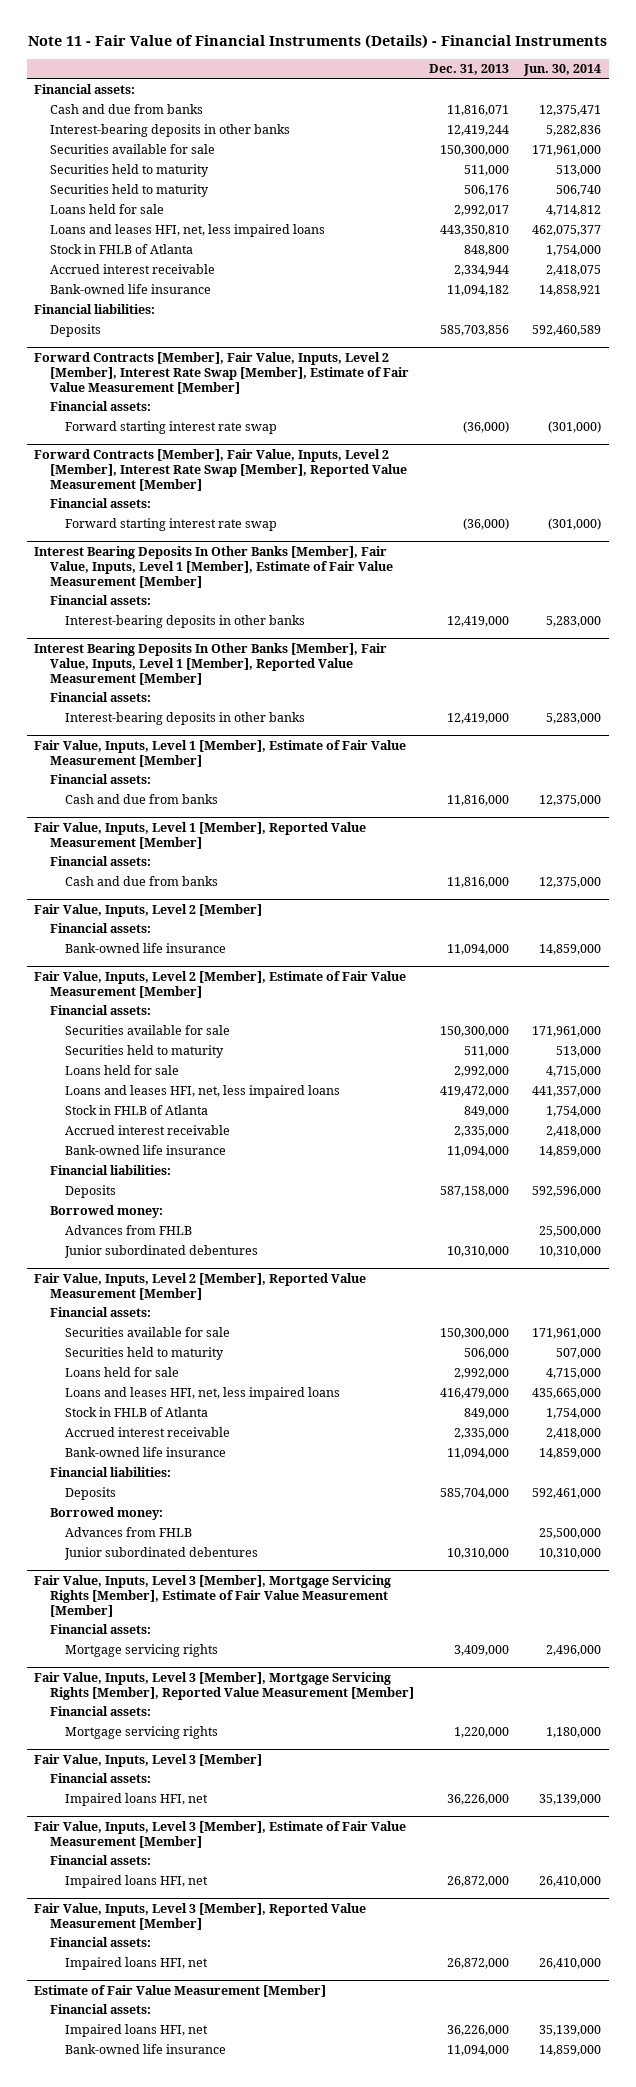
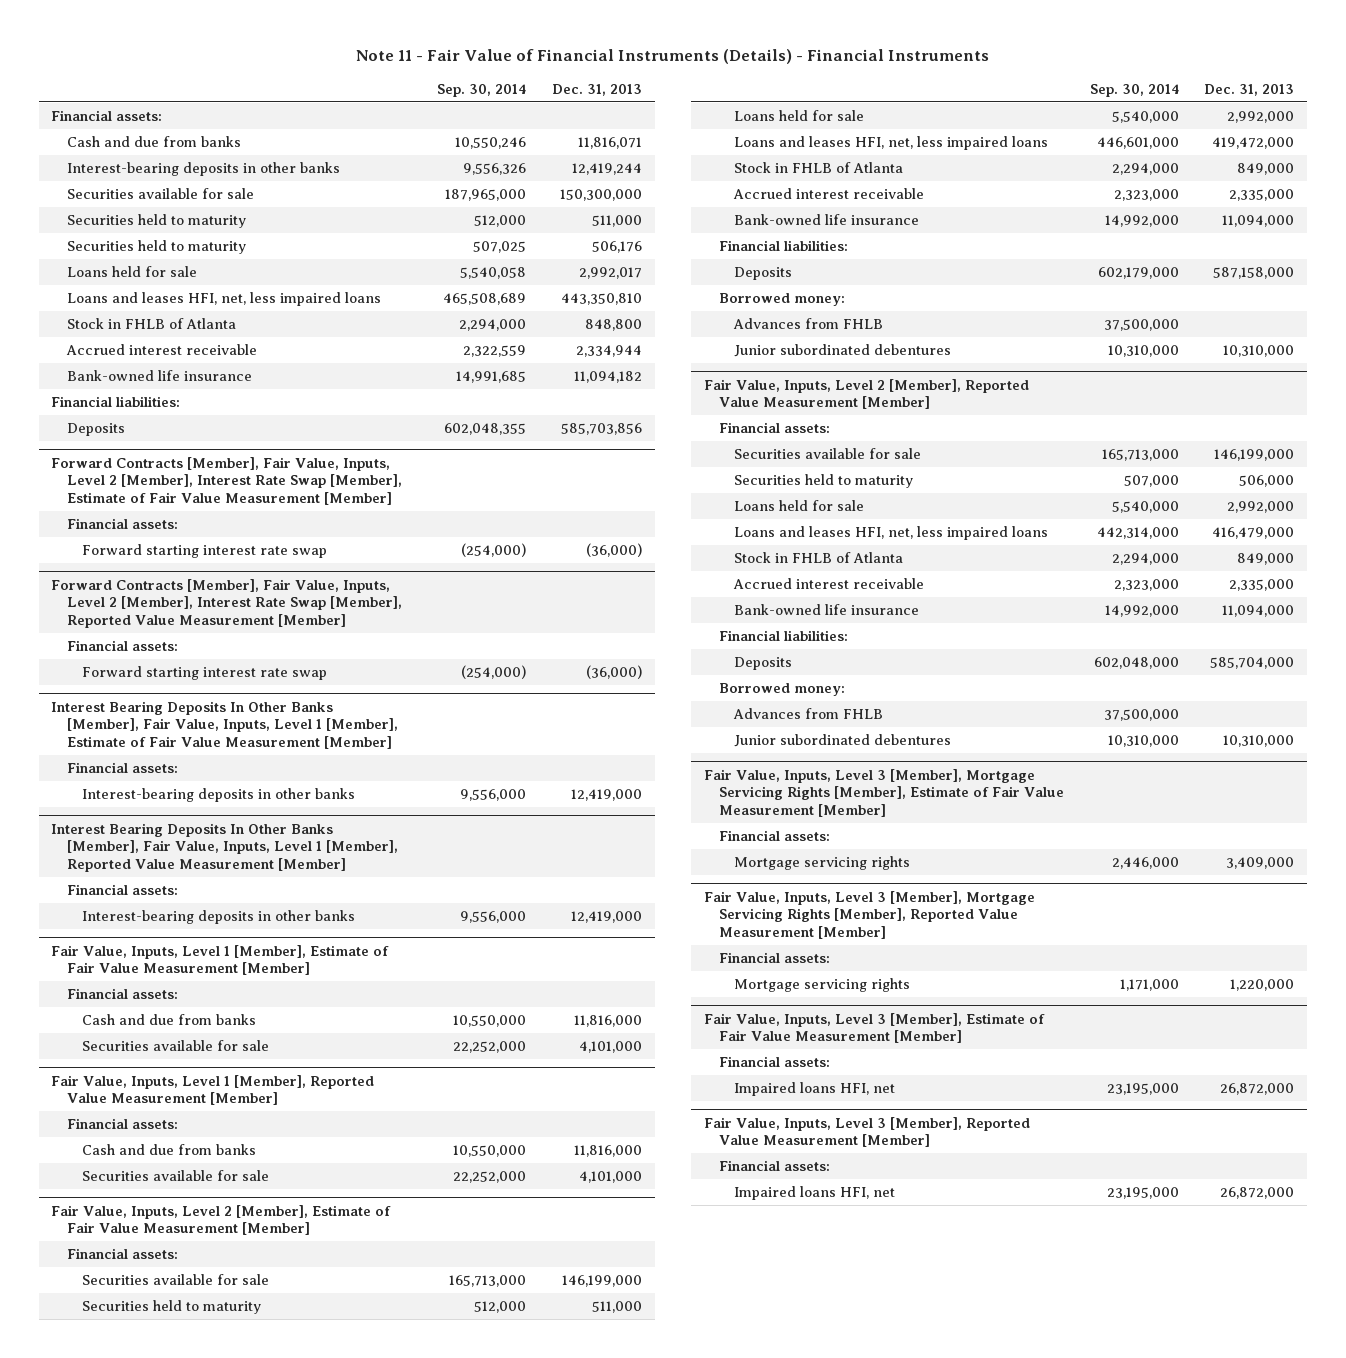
- | Dec. 31, 2013 | Jun. 30, 2014
+ | Sep. 30, 2014 | Dec. 31, 2013
@ Fair Value, Inputs, Level 1 [Member], Estimate of Fair Value Measurement [Member]
+ Securities available for sale | 22,252,000 | 4,101,000
- Fair Value, Inputs, Level 2 [Member]
- Financial assets:
- Bank-owned life insurance | 11,094,000 | 14,859,000
@ Fair Value, Inputs, Level 1 [Member], Reported Value Measurement [Member]
+ Securities available for sale | 22,252,000 | 4,101,000
@ Fair Value, Inputs, Level 2 [Member], Estimate of Fair Value Measurement [Member]
- Securities available for sale | 150,300,000 | 171,961,000
+ Securities available for sale | 165,713,000 | 146,199,000
@ Fair Value, Inputs, Level 2 [Member], Reported Value Measurement [Member]
- Securities available for sale | 150,300,000 | 171,961,000
+ Securities available for sale | 165,713,000 | 146,199,000
- Fair Value, Inputs, Level 3 [Member]
- Financial assets:
- Impaired loans HFI, net | 36,226,000 | 35,139,000
- Estimate of Fair Value Measurement [Member]
- Financial assets:
- Impaired loans HFI, net | 36,226,000 | 35,139,000
- Bank-owned life insurance | 11,094,000 | 14,859,000

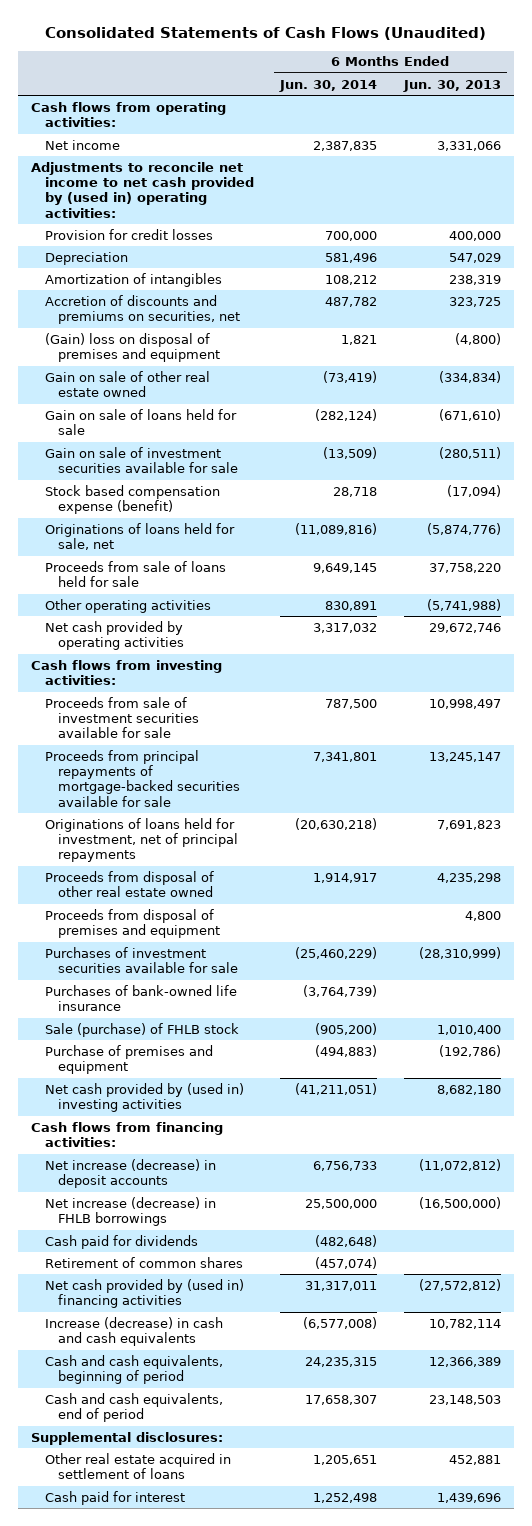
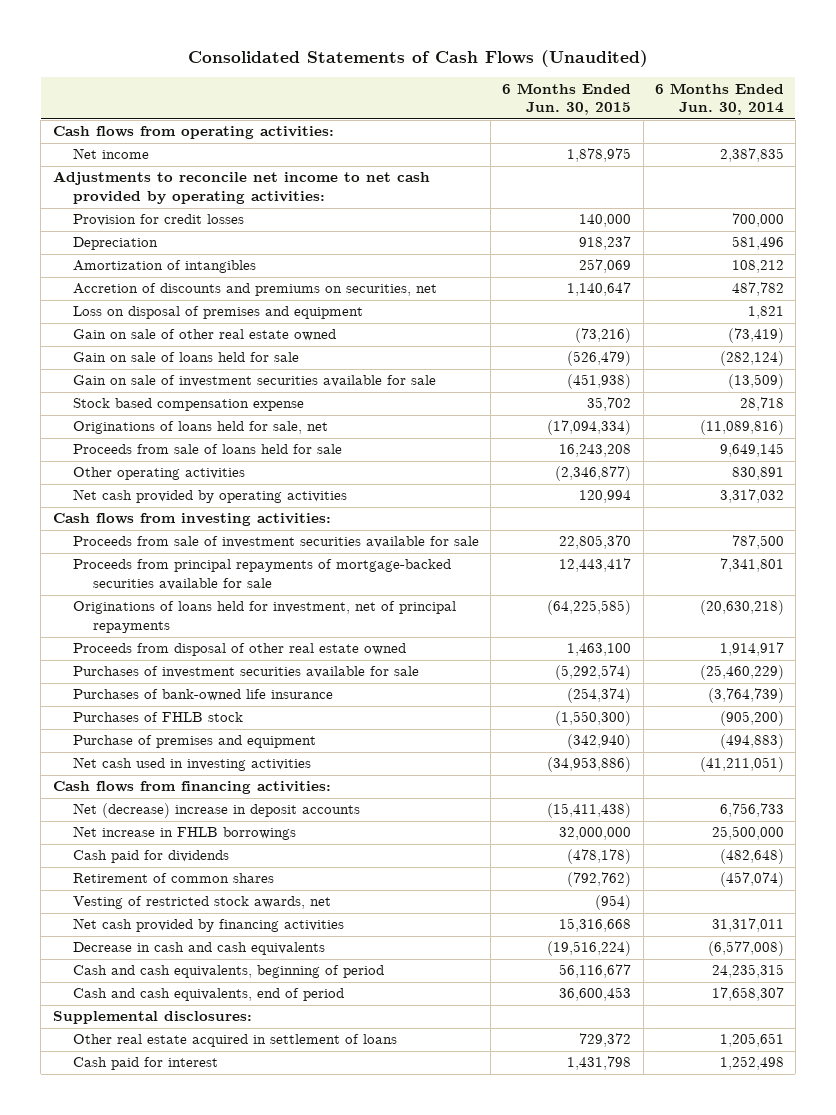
- | 6 Months Ended Jun. 30, 2014 | 6 Months Ended Jun. 30, 2013
+ | 6 Months Ended Jun. 30, 2015 | 6 Months Ended Jun. 30, 2014
- Adjustments to reconcile net income to net cash provided by (used in) operating activities:
+ Adjustments to reconcile net income to net cash provided by operating activities:
- (Gain) loss on disposal of premises and equipment | 1,821 | (4,800)
+ Loss on disposal of premises and equipment | | 1,821
- Stock based compensation expense (benefit) | 28,718 | (17,094)
+ Stock based compensation expense | 35,702 | 28,718
- Proceeds from disposal of premises and equipment | | 4,800
- Sale (purchase) of FHLB stock | (905,200) | 1,010,400
+ Purchases of FHLB stock | (1,550,300) | (905,200)
- Net cash provided by (used in) investing activities | (41,211,051) | 8,682,180
+ Net cash used in investing activities | (34,953,886) | (41,211,051)
- Net increase (decrease) in deposit accounts | 6,756,733 | (11,072,812)
- Net increase (decrease) in FHLB borrowings | 25,500,000 | (16,500,000)
+ Net (decrease) increase in deposit accounts | (15,411,438) | 6,756,733
+ Net increase in FHLB borrowings | 32,000,000 | 25,500,000
- Net cash provided by (used in) financing activities | 31,317,011 | (27,572,812)
- Increase (decrease) in cash and cash equivalents | (6,577,008) | 10,782,114
+ Vesting of restricted stock awards, net | (954) |
+ Net cash provided by financing activities | 15,316,668 | 31,317,011
+ Decrease in cash and cash equivalents | (19,516,224) | (6,577,008)

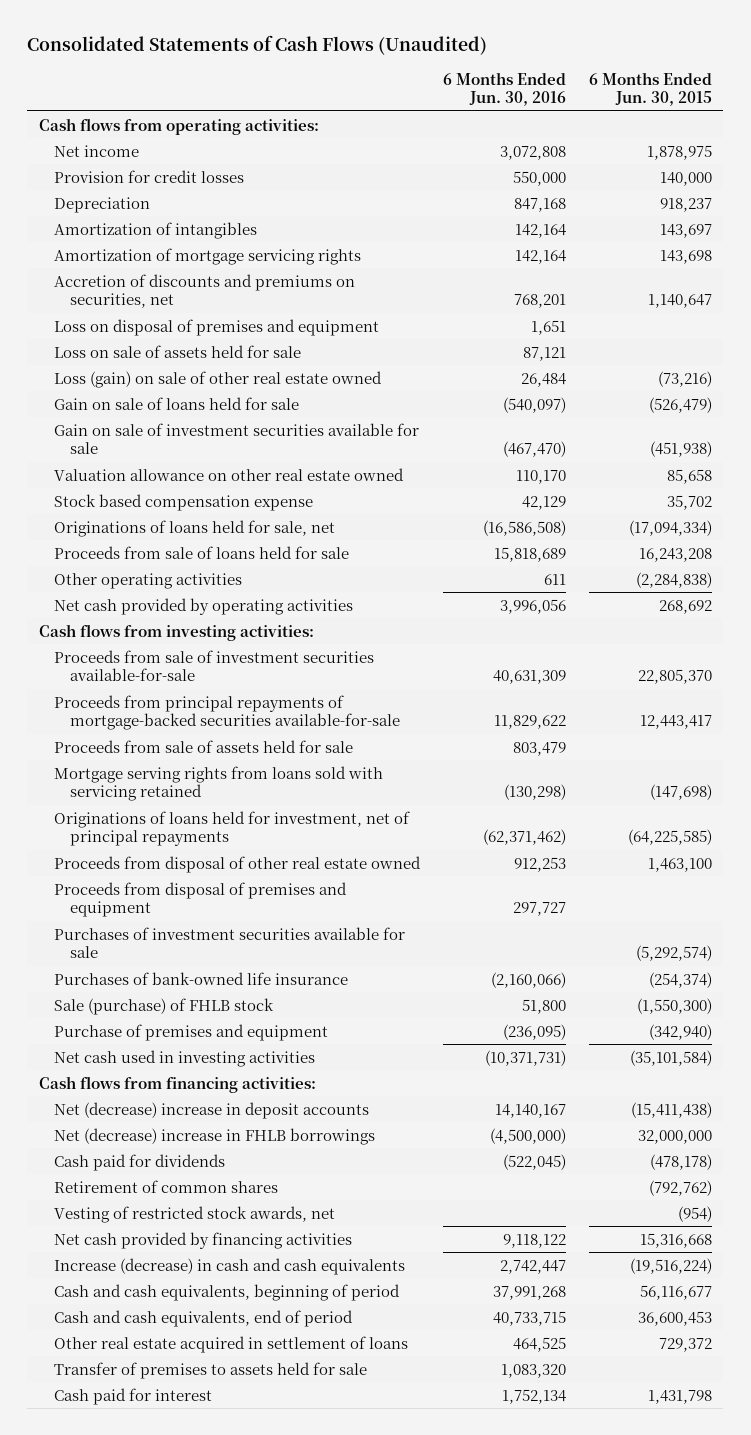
- | 6 Months Ended Jun. 30, 2015 | 6 Months Ended Jun. 30, 2014
+ | 6 Months Ended Jun. 30, 2016 | 6 Months Ended Jun. 30, 2015
- Adjustments to reconcile net income to net cash provided by operating activities:
- Amortization of intangibles | 257,069 | 108,212
+ Amortization of intangibles | 142,164 | 143,697
+ Amortization of mortgage servicing rights | 142,164 | 143,698
- Gain on sale of other real estate owned | (73,216) | (73,419)
+ Loss on sale of assets held for sale | 87,121 |
+ Loss (gain) on sale of other real estate owned | 26,484 | (73,216)
+ Valuation allowance on other real estate owned | 110,170 | 85,658
- Other operating activities | (2,346,877) | 830,891
- Net cash provided by operating activities | 120,994 | 3,317,032
+ Other operating activities | 611 | (2,284,838)
+ Net cash provided by operating activities | 3,996,056 | 268,692
- Proceeds from sale of investment securities available for sale | 22,805,370 | 787,500
- Proceeds from principal repayments of mortgage-backed securities available for sale | 12,443,417 | 7,341,801
+ Proceeds from sale of investment securities available-for-sale | 40,631,309 | 22,805,370
+ Proceeds from principal repayments of mortgage-backed securities available-for-sale | 11,829,622 | 12,443,417
+ Proceeds from sale of assets held for sale | 803,479 |
+ Mortgage serving rights from loans sold with servicing retained | (130,298) | (147,698)
+ Proceeds from disposal of premises and equipment | 297,727 |
- Purchases of FHLB stock | (1,550,300) | (905,200)
+ Sale (purchase) of FHLB stock | 51,800 | (1,550,300)
- Net cash used in investing activities | (34,953,886) | (41,211,051)
+ Net cash used in investing activities | (10,371,731) | (35,101,584)
- Net increase in FHLB borrowings | 32,000,000 | 25,500,000
+ Net (decrease) increase in FHLB borrowings | (4,500,000) | 32,000,000
- Decrease in cash and cash equivalents | (19,516,224) | (6,577,008)
+ Increase (decrease) in cash and cash equivalents | 2,742,447 | (19,516,224)
- Supplemental disclosures:
+ Transfer of premises to assets held for sale | 1,083,320 |

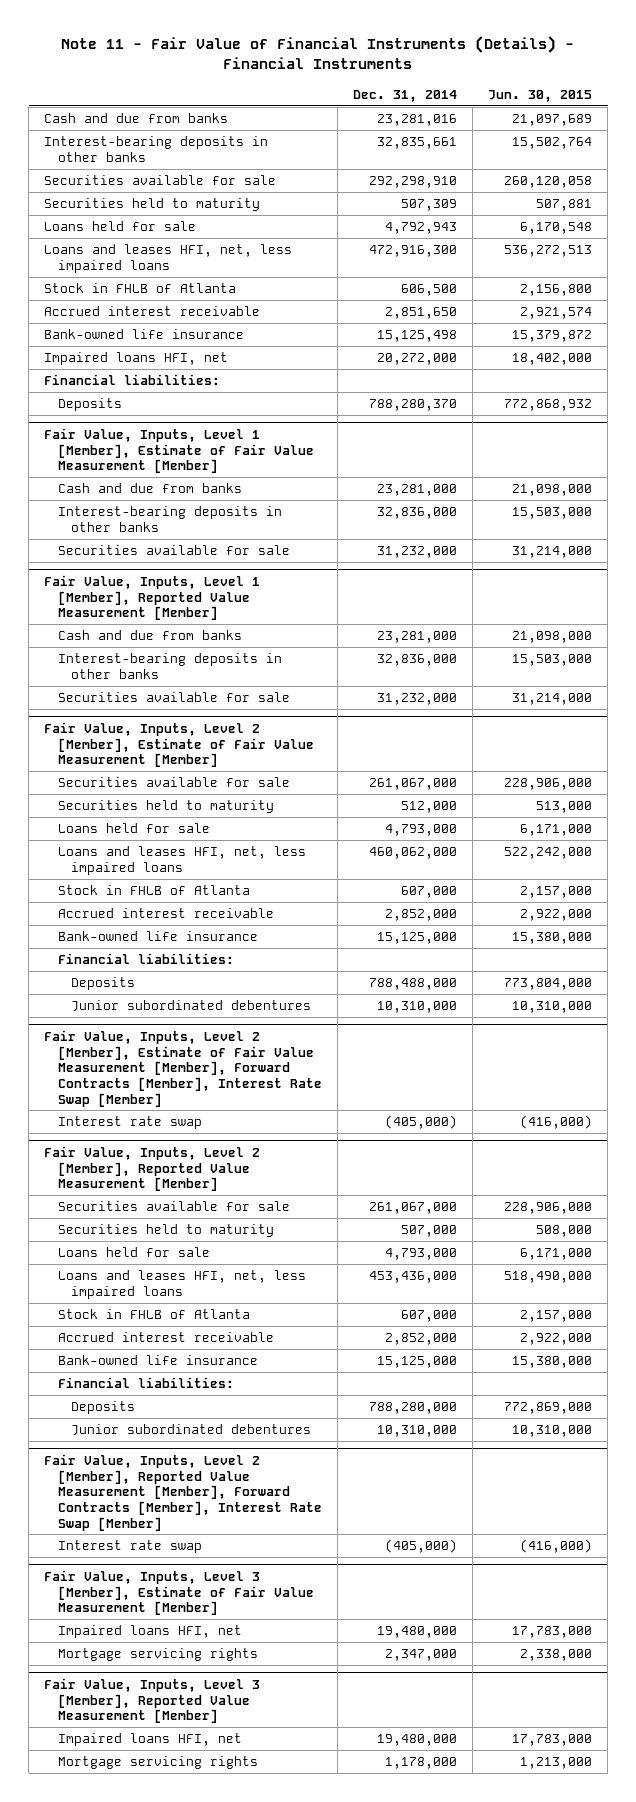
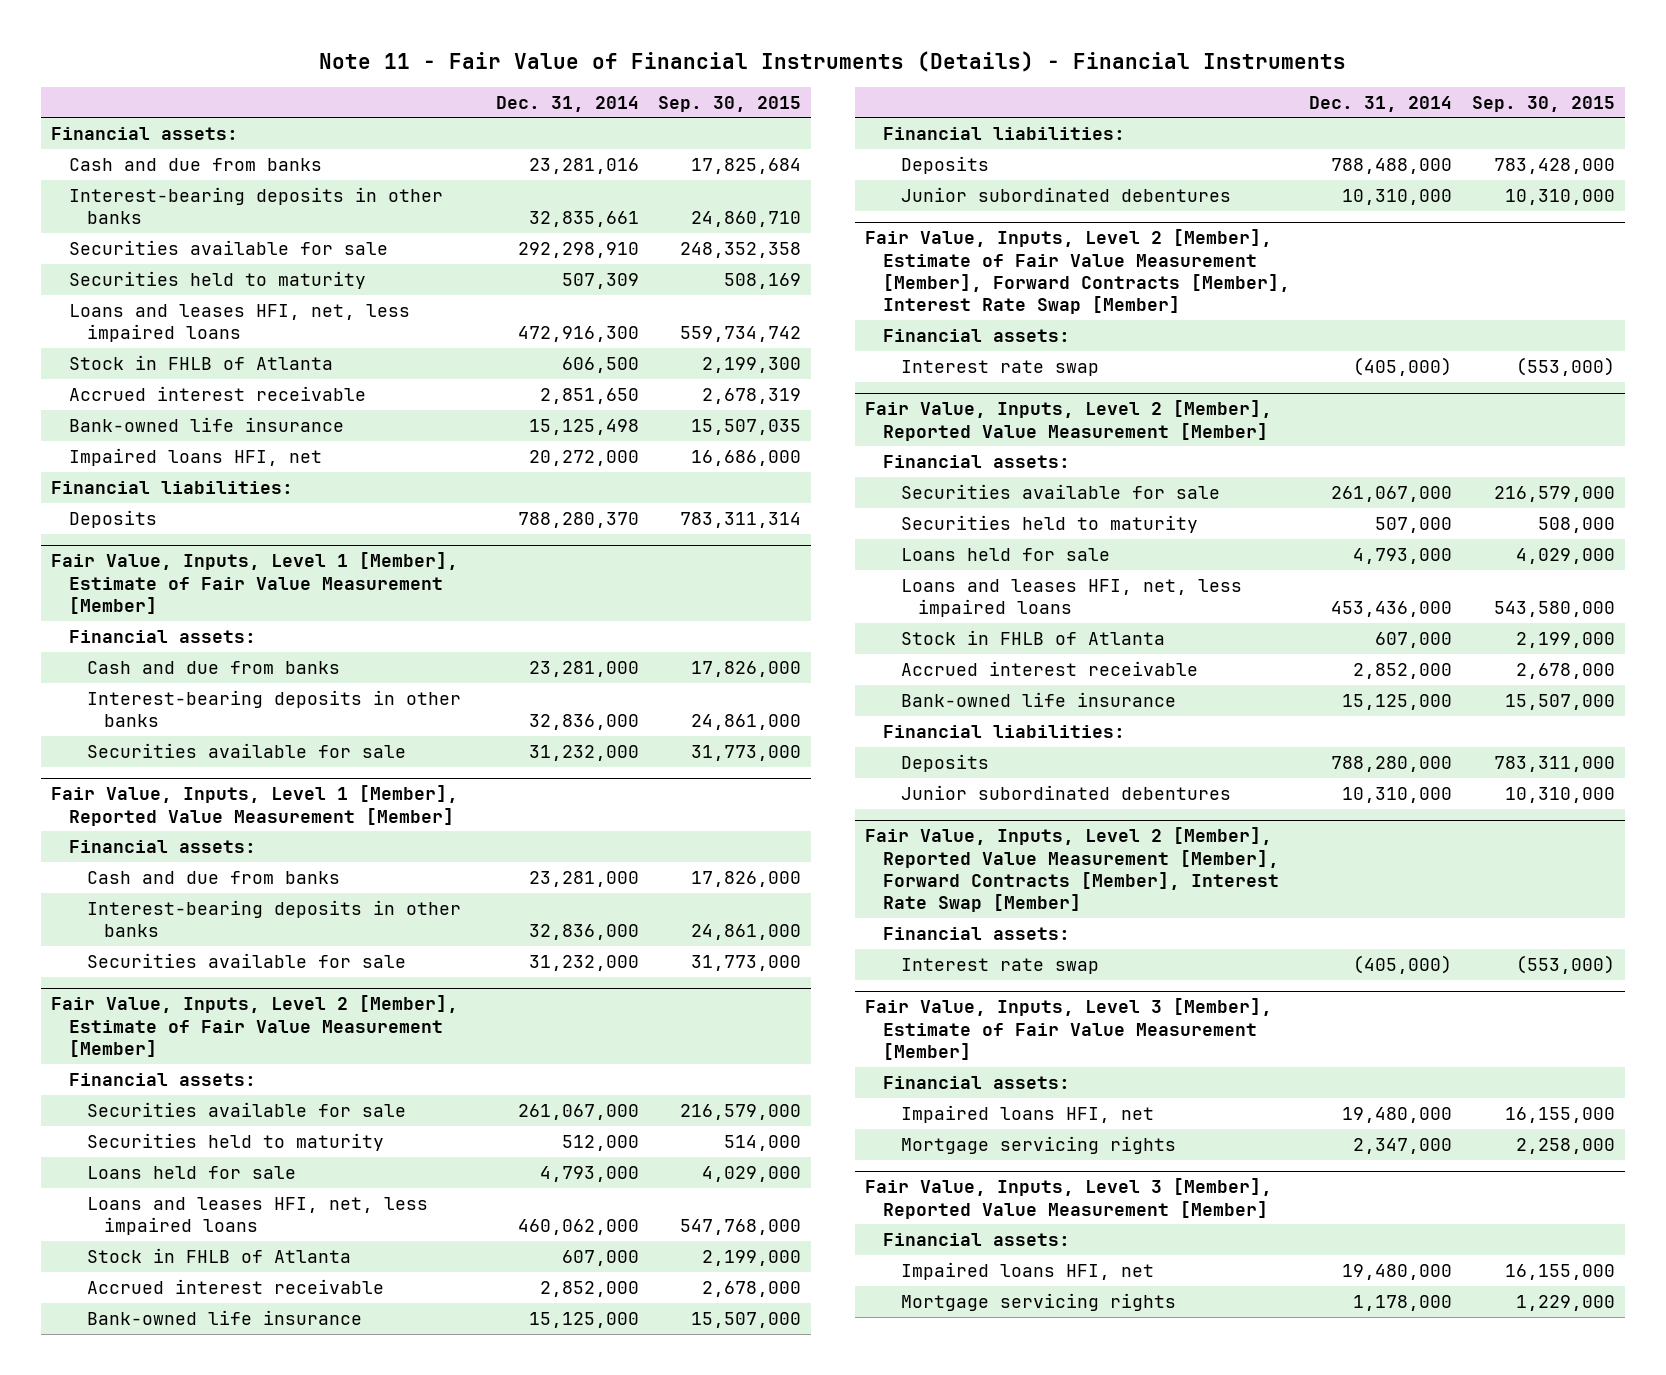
- | Dec. 31, 2014 | Jun. 30, 2015
+ | Dec. 31, 2014 | Sep. 30, 2015
+ Financial assets:
- Loans held for sale | 4,792,943 | 6,170,548
@ Fair Value, Inputs, Level 1 [Member], Estimate of Fair Value Measurement [Member]
+ Financial assets:
@ Fair Value, Inputs, Level 1 [Member], Reported Value Measurement [Member]
+ Financial assets:
@ Fair Value, Inputs, Level 2 [Member], Estimate of Fair Value Measurement [Member]
+ Financial assets:
@ Fair Value, Inputs, Level 2 [Member], Estimate of Fair Value Measurement [Member], Forward Contracts [Member], Interest Rate Swap [Member]
+ Financial assets:
@ Fair Value, Inputs, Level 2 [Member], Reported Value Measurement [Member]
+ Financial assets:
@ Fair Value, Inputs, Level 2 [Member], Reported Value Measurement [Member], Forward Contracts [Member], Interest Rate Swap [Member]
+ Financial assets:
@ Fair Value, Inputs, Level 3 [Member], Estimate of Fair Value Measurement [Member]
+ Financial assets:
@ Fair Value, Inputs, Level 3 [Member], Reported Value Measurement [Member]
+ Financial assets:

